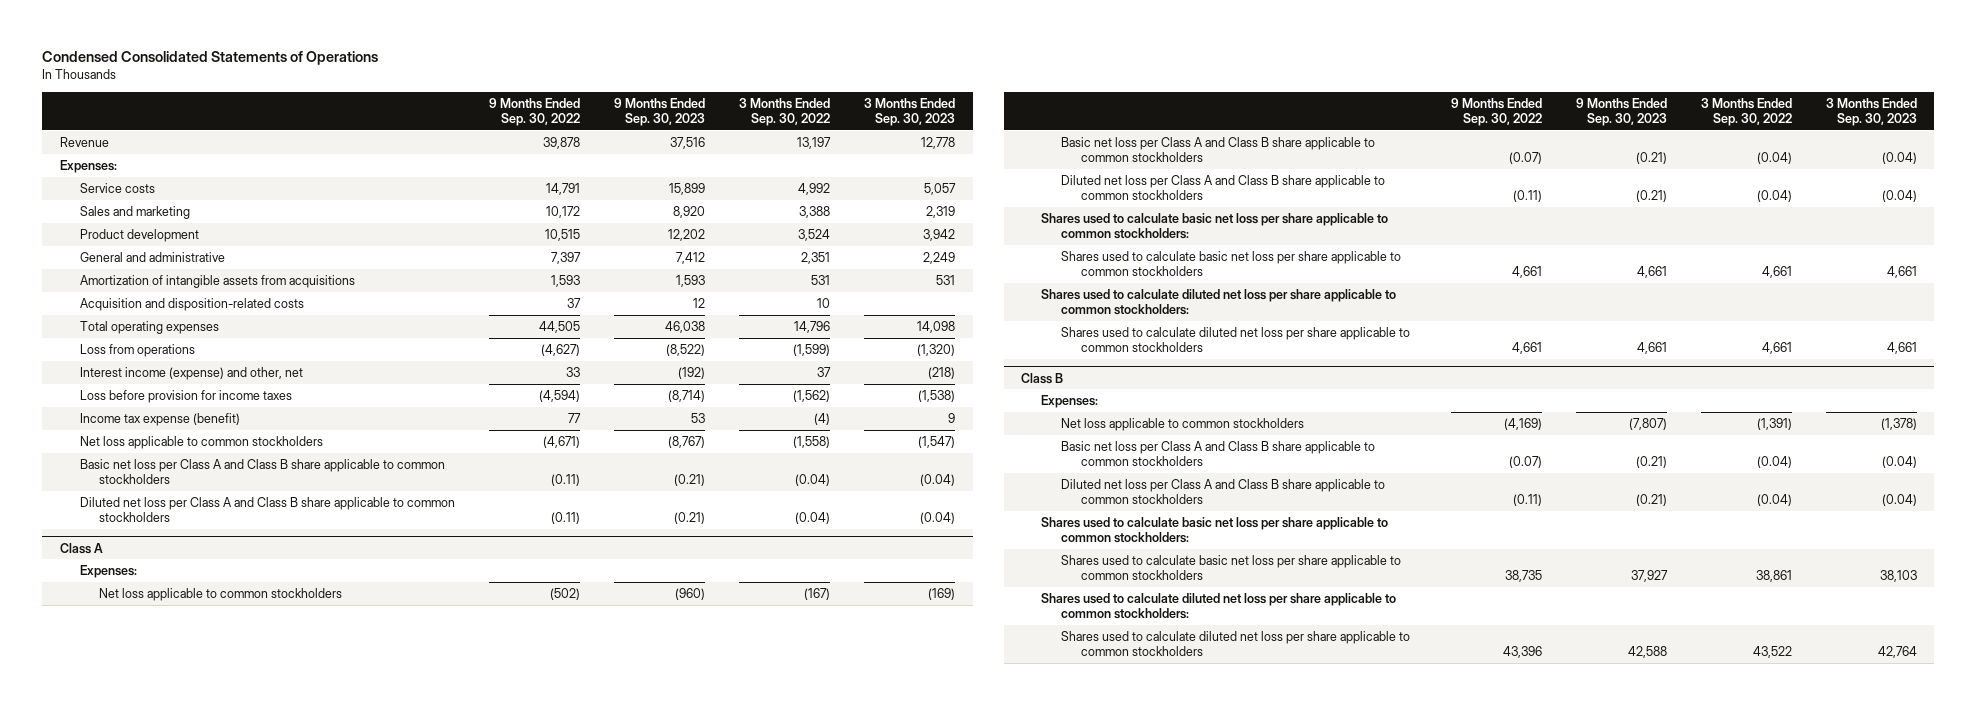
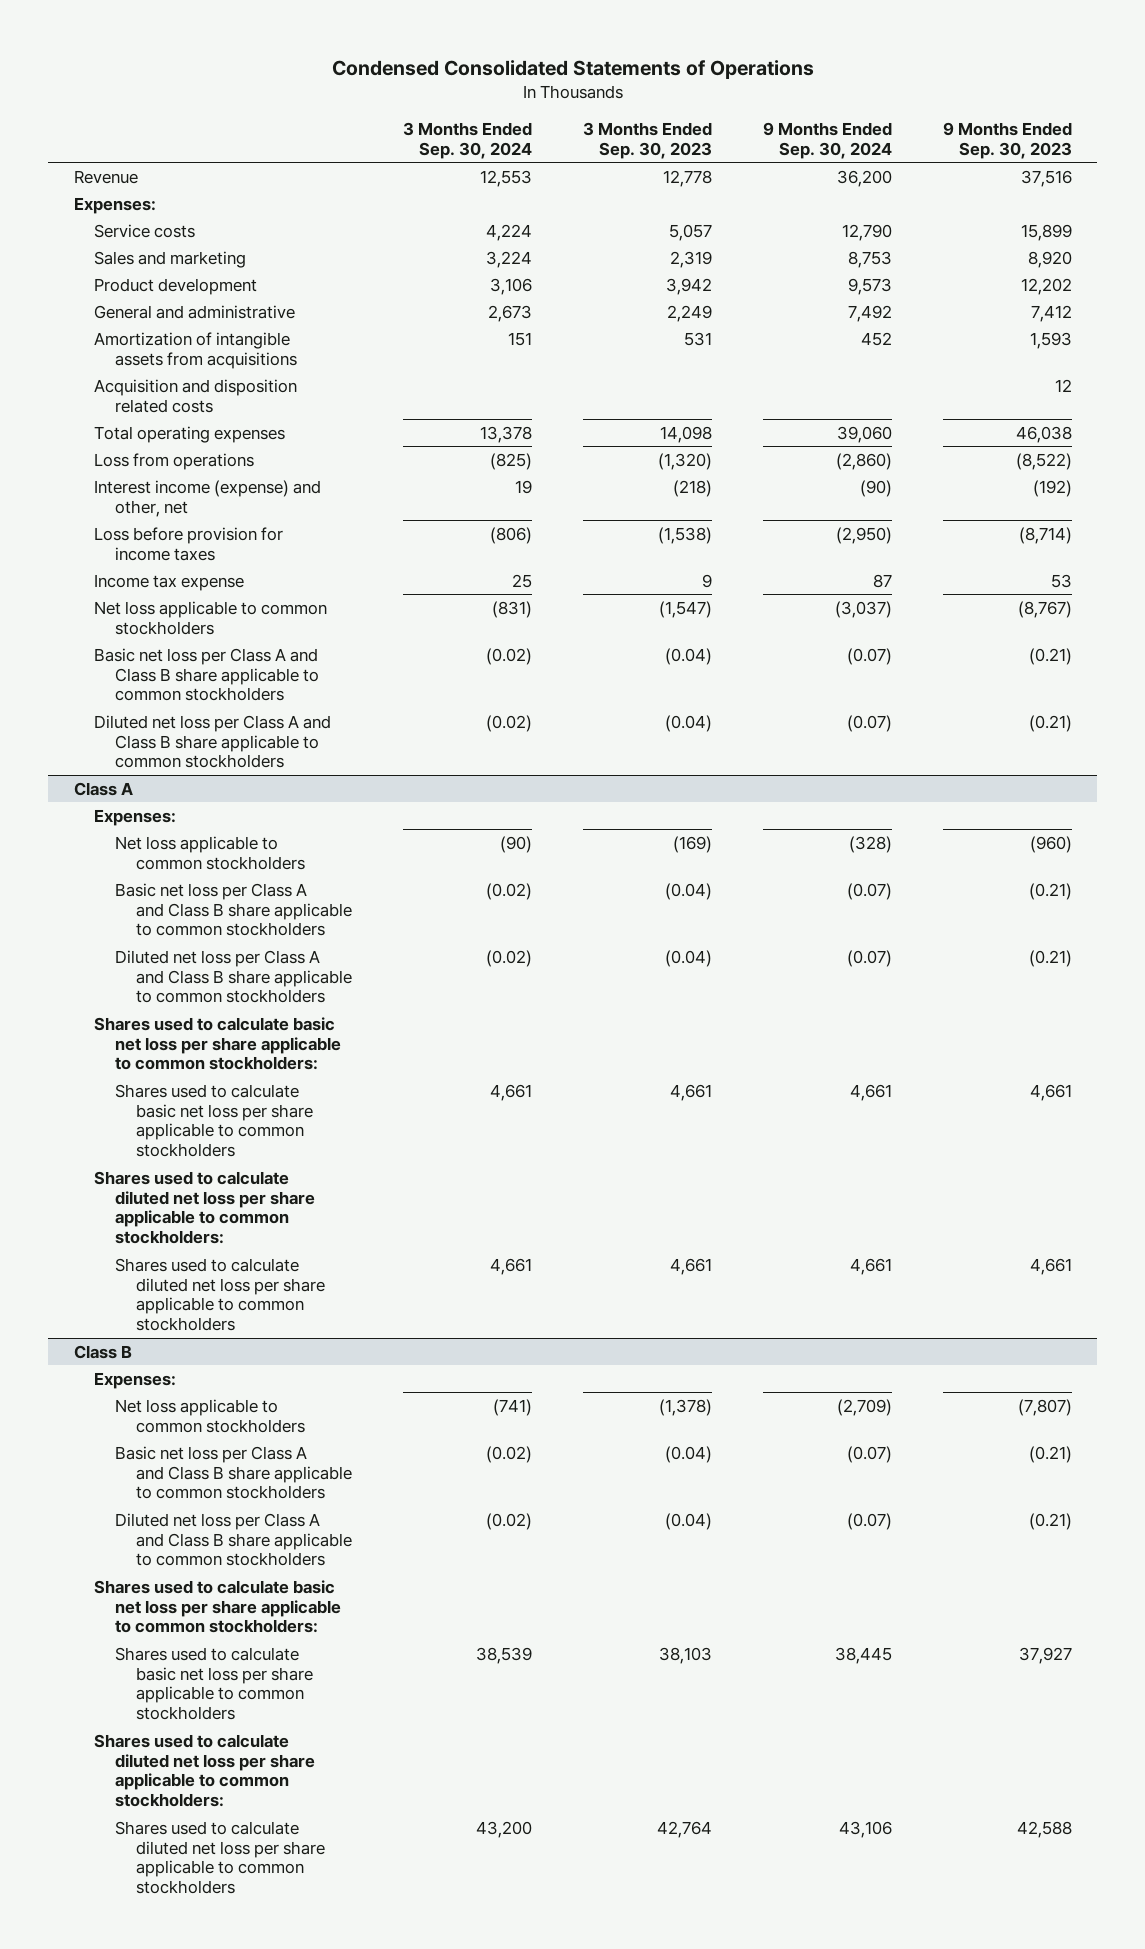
- | 9 Months Ended Sep. 30, 2022 | 9 Months Ended Sep. 30, 2023 | 3 Months Ended Sep. 30, 2022 | 3 Months Ended Sep. 30, 2023
+ | 3 Months Ended Sep. 30, 2024 | 3 Months Ended Sep. 30, 2023 | 9 Months Ended Sep. 30, 2024 | 9 Months Ended Sep. 30, 2023
- Acquisition and disposition-related costs | 37 | 12 | 10 |
+ Acquisition and disposition related costs | | | | 12
- Income tax expense (benefit) | 77 | 53 | (4) | 9
+ Income tax expense | 25 | 9 | 87 | 53

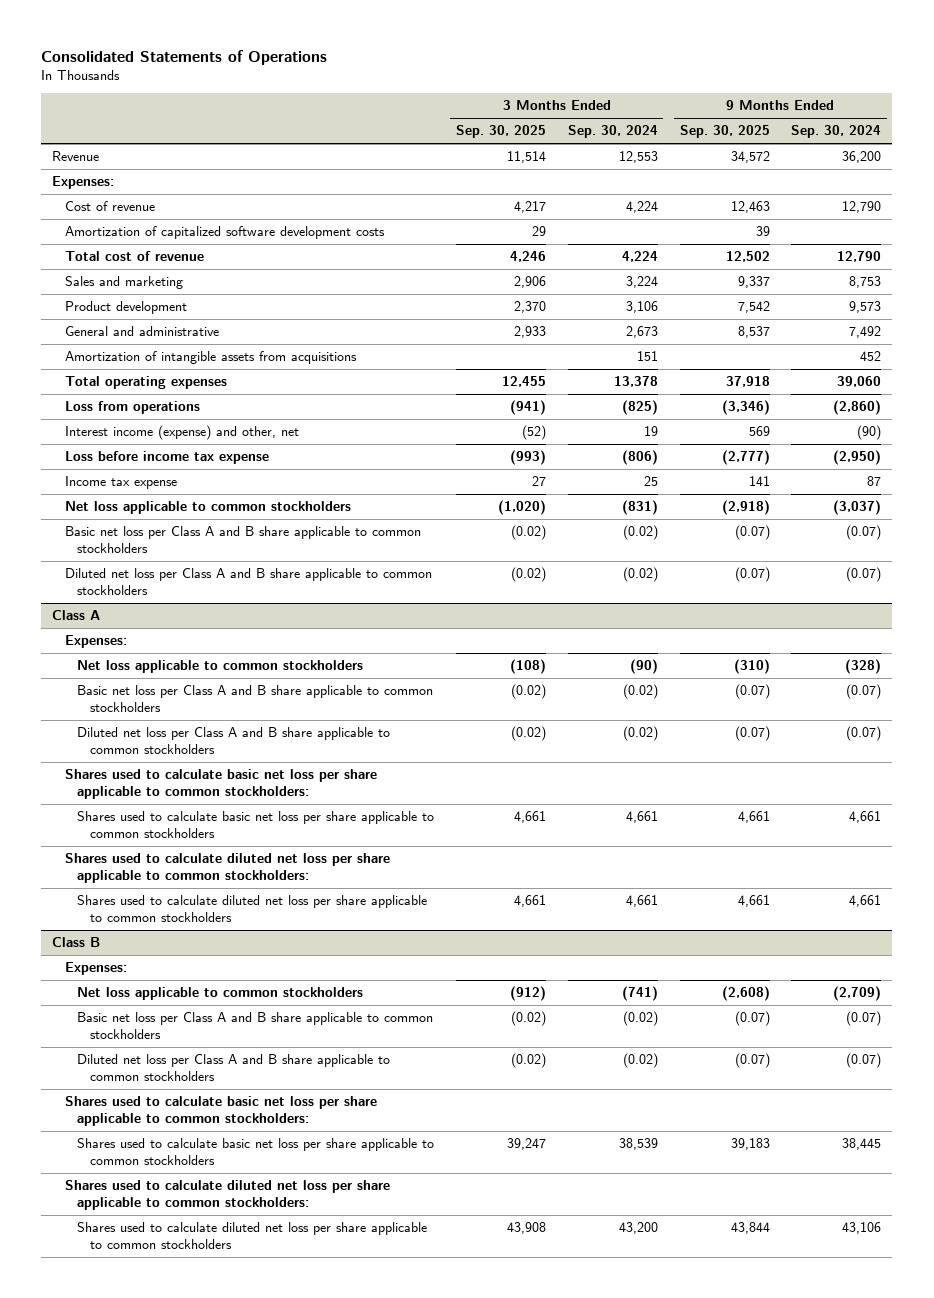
- Condensed Consolidated Statements of Operations
+ Consolidated Statements of Operations
- | 3 Months Ended Sep. 30, 2024 | 3 Months Ended Sep. 30, 2023 | 9 Months Ended Sep. 30, 2024 | 9 Months Ended Sep. 30, 2023
+ | 3 Months Ended Sep. 30, 2025 | 3 Months Ended Sep. 30, 2024 | 9 Months Ended Sep. 30, 2025 | 9 Months Ended Sep. 30, 2024
- Service costs | 4,224 | 5,057 | 12,790 | 15,899
+ Cost of revenue | 4,217 | 4,224 | 12,463 | 12,790
+ Amortization of capitalized software development costs | 29 | | 39 |
+ Total cost of revenue | 4,246 | 4,224 | 12,502 | 12,790
- Acquisition and disposition related costs | | | | 12
- Loss before provision for income taxes | (806) | (1,538) | (2,950) | (8,714)
+ Loss before income tax expense | (993) | (806) | (2,777) | (2,950)
- Basic net loss per Class A and Class B share applicable to common stockholders | (0.02) | (0.04) | (0.07) | (0.21)
- Diluted net loss per Class A and Class B share applicable to common stockholders | (0.02) | (0.04) | (0.07) | (0.21)
+ Basic net loss per Class A and B share applicable to common stockholders | (0.02) | (0.02) | (0.07) | (0.07)
+ Diluted net loss per Class A and B share applicable to common stockholders | (0.02) | (0.02) | (0.07) | (0.07)
@ Class A
- Basic net loss per Class A and Class B share applicable to common stockholders | (0.02) | (0.04) | (0.07) | (0.21)
- Diluted net loss per Class A and Class B share applicable to common stockholders | (0.02) | (0.04) | (0.07) | (0.21)
+ Basic net loss per Class A and B share applicable to common stockholders | (0.02) | (0.02) | (0.07) | (0.07)
+ Diluted net loss per Class A and B share applicable to common stockholders | (0.02) | (0.02) | (0.07) | (0.07)
@ Class B
- Basic net loss per Class A and Class B share applicable to common stockholders | (0.02) | (0.04) | (0.07) | (0.21)
- Diluted net loss per Class A and Class B share applicable to common stockholders | (0.02) | (0.04) | (0.07) | (0.21)
+ Basic net loss per Class A and B share applicable to common stockholders | (0.02) | (0.02) | (0.07) | (0.07)
+ Diluted net loss per Class A and B share applicable to common stockholders | (0.02) | (0.02) | (0.07) | (0.07)

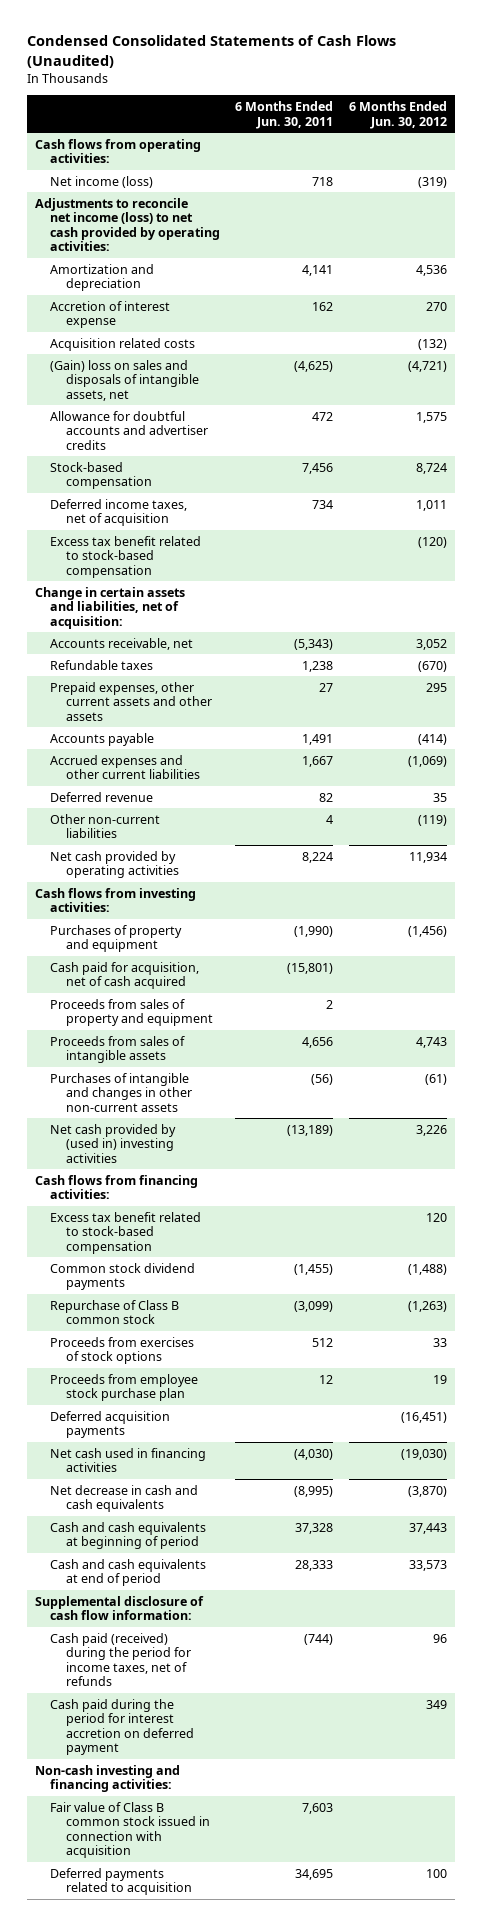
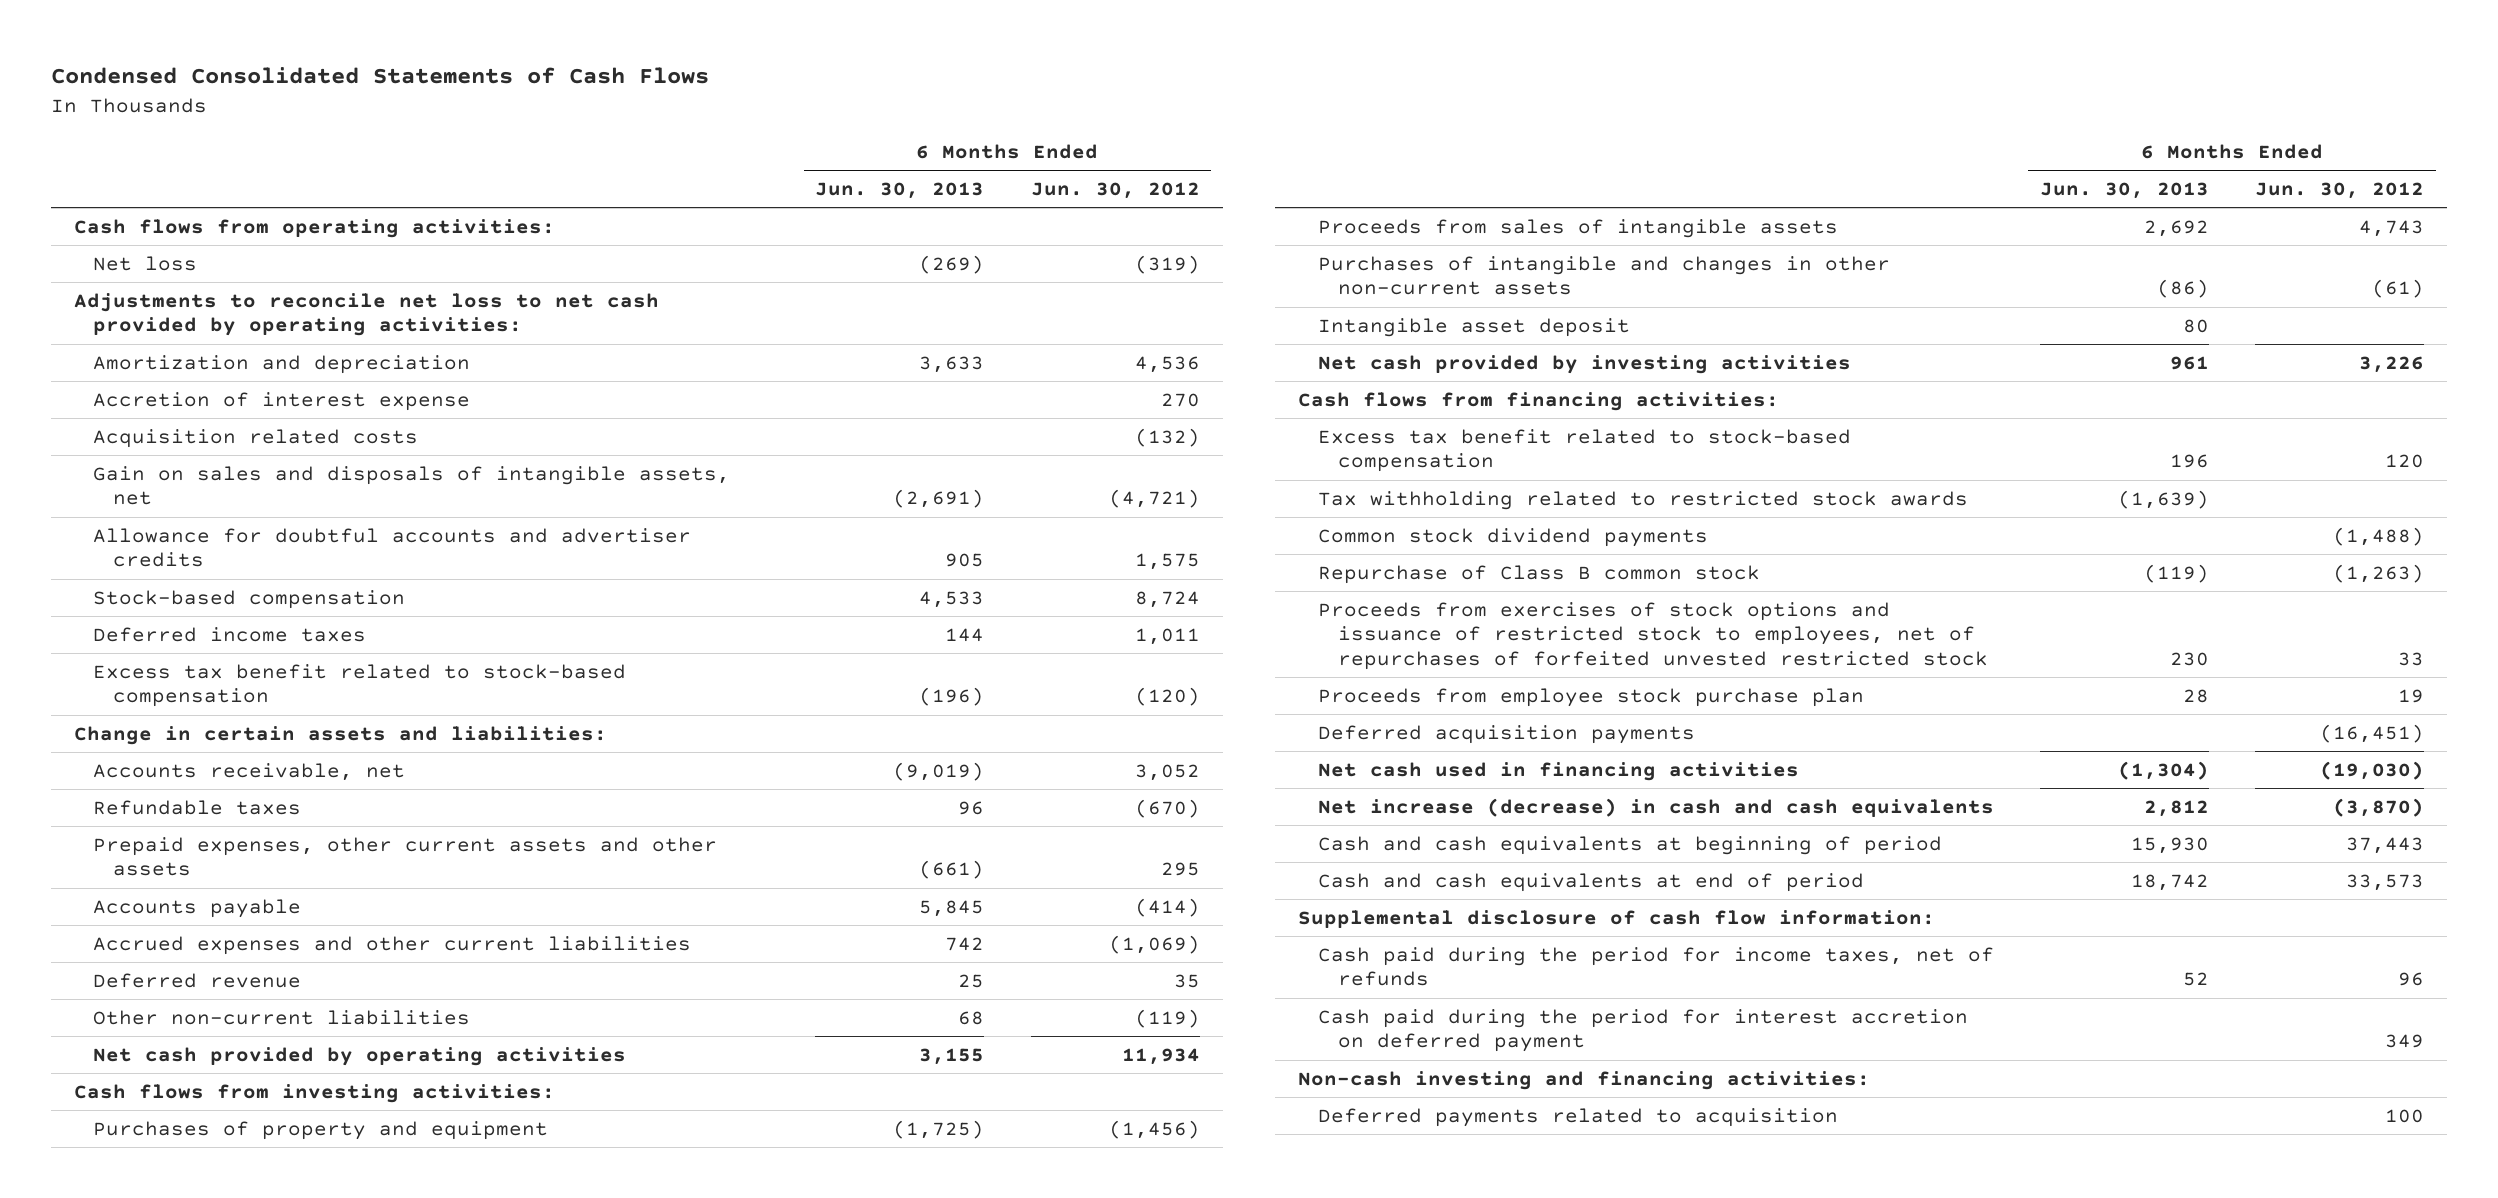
- Condensed Consolidated Statements of Cash Flows (Unaudited)
+ Condensed Consolidated Statements of Cash Flows
- | 6 Months Ended Jun. 30, 2011 | 6 Months Ended Jun. 30, 2012
+ | 6 Months Ended Jun. 30, 2013 | 6 Months Ended Jun. 30, 2012
- Net income (loss) | 718 | (319)
- Adjustments to reconcile net income (loss) to net cash provided by operating activities:
+ Net loss | (269) | (319)
+ Adjustments to reconcile net loss to net cash provided by operating activities:
- (Gain) loss on sales and disposals of intangible assets, net | (4,625) | (4,721)
+ Gain on sales and disposals of intangible assets, net | (2,691) | (4,721)
- Deferred income taxes, net of acquisition | 734 | 1,011
+ Deferred income taxes | 144 | 1,011
- Change in certain assets and liabilities, net of acquisition:
+ Change in certain assets and liabilities:
- Cash paid for acquisition, net of cash acquired | (15,801) |
- Proceeds from sales of property and equipment | 2 |
- Net cash provided by (used in) investing activities | (13,189) | 3,226
+ Intangible asset deposit | 80 |
+ Net cash provided by investing activities | 961 | 3,226
+ Tax withholding related to restricted stock awards | (1,639) |
- Proceeds from exercises of stock options | 512 | 33
+ Proceeds from exercises of stock options and issuance of restricted stock to employees, net of repurchases of forfeited unvested restricted stock | 230 | 33
- Net decrease in cash and cash equivalents | (8,995) | (3,870)
+ Net increase (decrease) in cash and cash equivalents | 2,812 | (3,870)
- Cash paid (received) during the period for income taxes, net of refunds | (744) | 96
+ Cash paid during the period for income taxes, net of refunds | 52 | 96
- Fair value of Class B common stock issued in connection with acquisition | 7,603 |

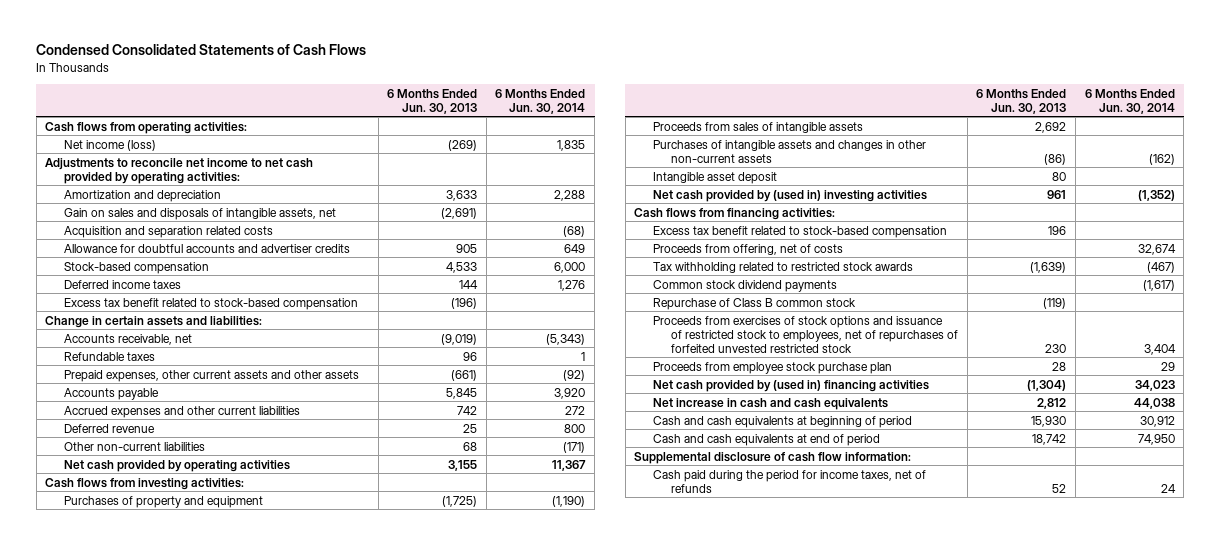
- | 6 Months Ended Jun. 30, 2013 | 6 Months Ended Jun. 30, 2012
+ | 6 Months Ended Jun. 30, 2013 | 6 Months Ended Jun. 30, 2014
- Net loss | (269) | (319)
- Adjustments to reconcile net loss to net cash provided by operating activities:
+ Net income (loss) | (269) | 1,835
+ Adjustments to reconcile net income to net cash provided by operating activities:
- Accretion of interest expense | | 270
- Acquisition related costs | | (132)
+ Acquisition and separation related costs | | (68)
- Purchases of intangible and changes in other non-current assets | (86) | (61)
+ Purchases of intangible assets and changes in other non-current assets | (86) | (162)
- Net cash provided by investing activities | 961 | 3,226
+ Net cash provided by (used in) investing activities | 961 | (1,352)
+ Proceeds from offering, net of costs | | 32,674
- Deferred acquisition payments | | (16,451)
- Net cash used in financing activities | (1,304) | (19,030)
- Net increase (decrease) in cash and cash equivalents | 2,812 | (3,870)
+ Net cash provided by (used in) financing activities | (1,304) | 34,023
+ Net increase in cash and cash equivalents | 2,812 | 44,038
- Cash paid during the period for interest accretion on deferred payment | | 349
- Non-cash investing and financing activities:
- Deferred payments related to acquisition | | 100

